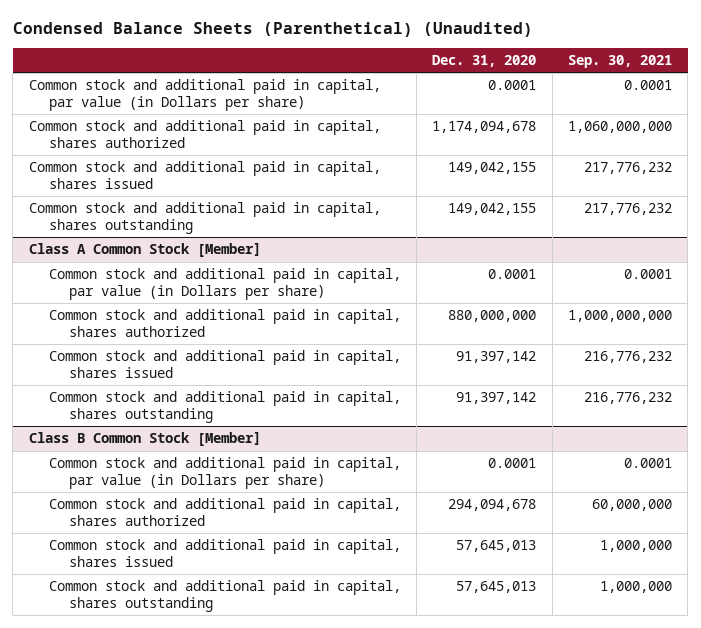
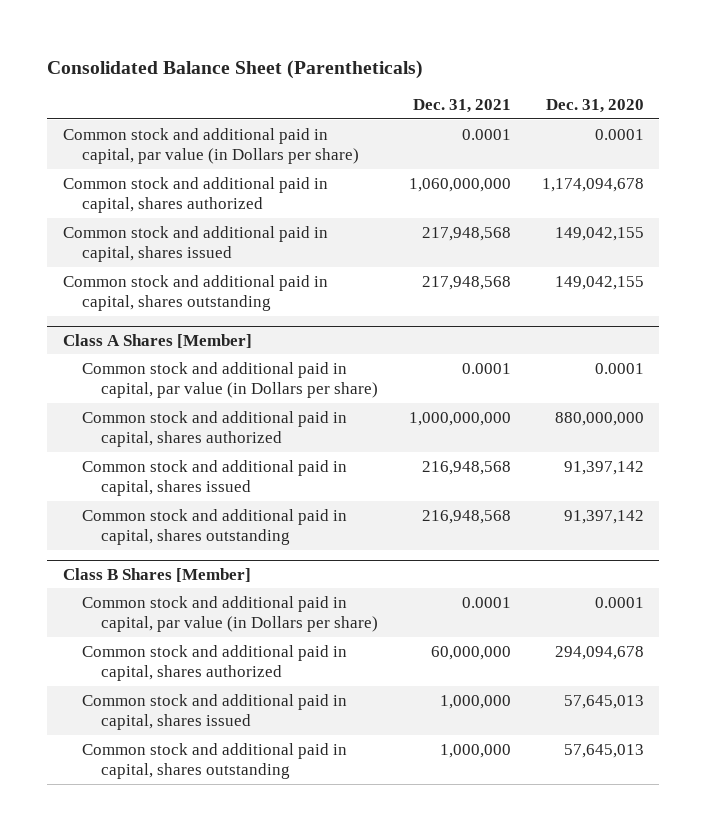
- Condensed Balance Sheets (Parenthetical) (Unaudited)
+ Consolidated Balance Sheet (Parentheticals)
- | Dec. 31, 2020 | Sep. 30, 2021
+ | Dec. 31, 2021 | Dec. 31, 2020
- Class A Common Stock [Member]
+ Class A Shares [Member]
- Class B Common Stock [Member]
+ Class B Shares [Member]

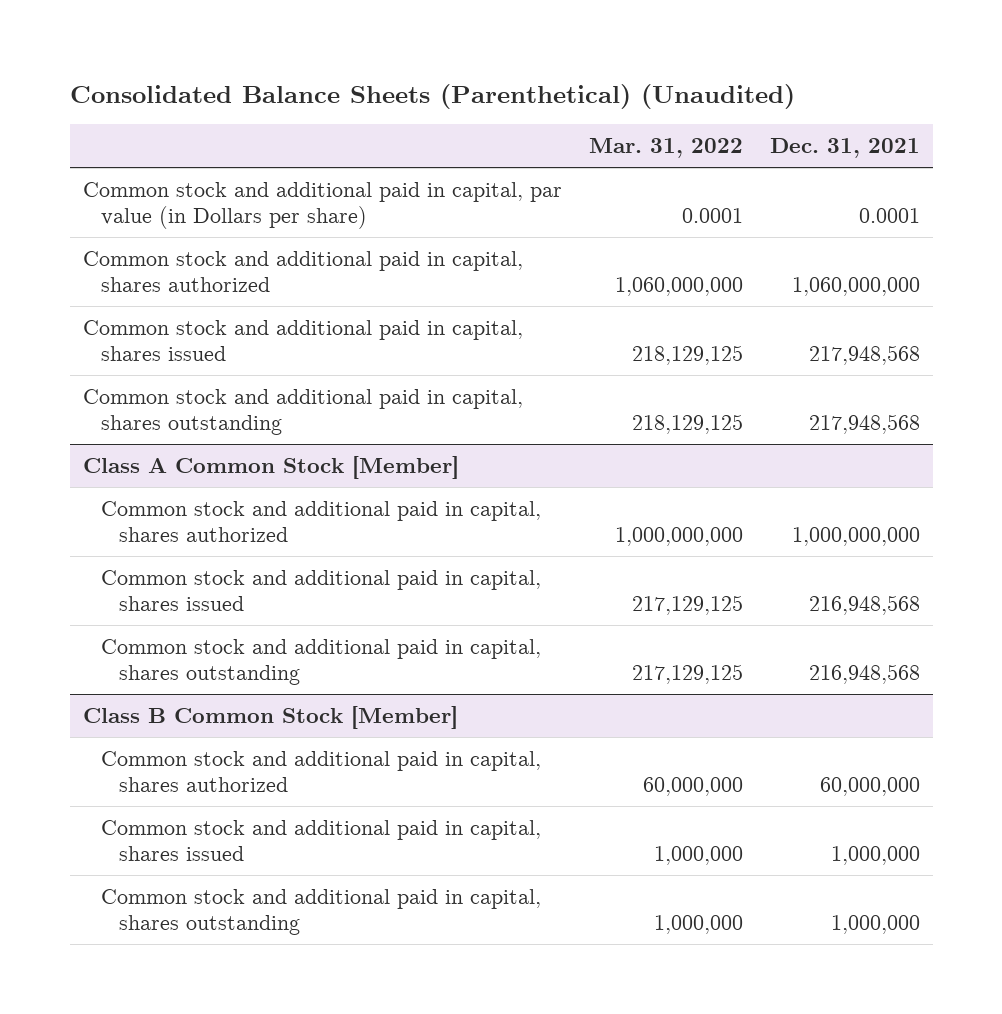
- Consolidated Balance Sheet (Parentheticals)
+ Consolidated Balance Sheets (Parenthetical) (Unaudited)
- | Dec. 31, 2021 | Dec. 31, 2020
+ | Mar. 31, 2022 | Dec. 31, 2021
- Class A Shares [Member]
- Common stock and additional paid in capital, par value (in Dollars per share) | 0.0001 | 0.0001
+ Class A Common Stock [Member]
- Class B Shares [Member]
- Common stock and additional paid in capital, par value (in Dollars per share) | 0.0001 | 0.0001
+ Class B Common Stock [Member]

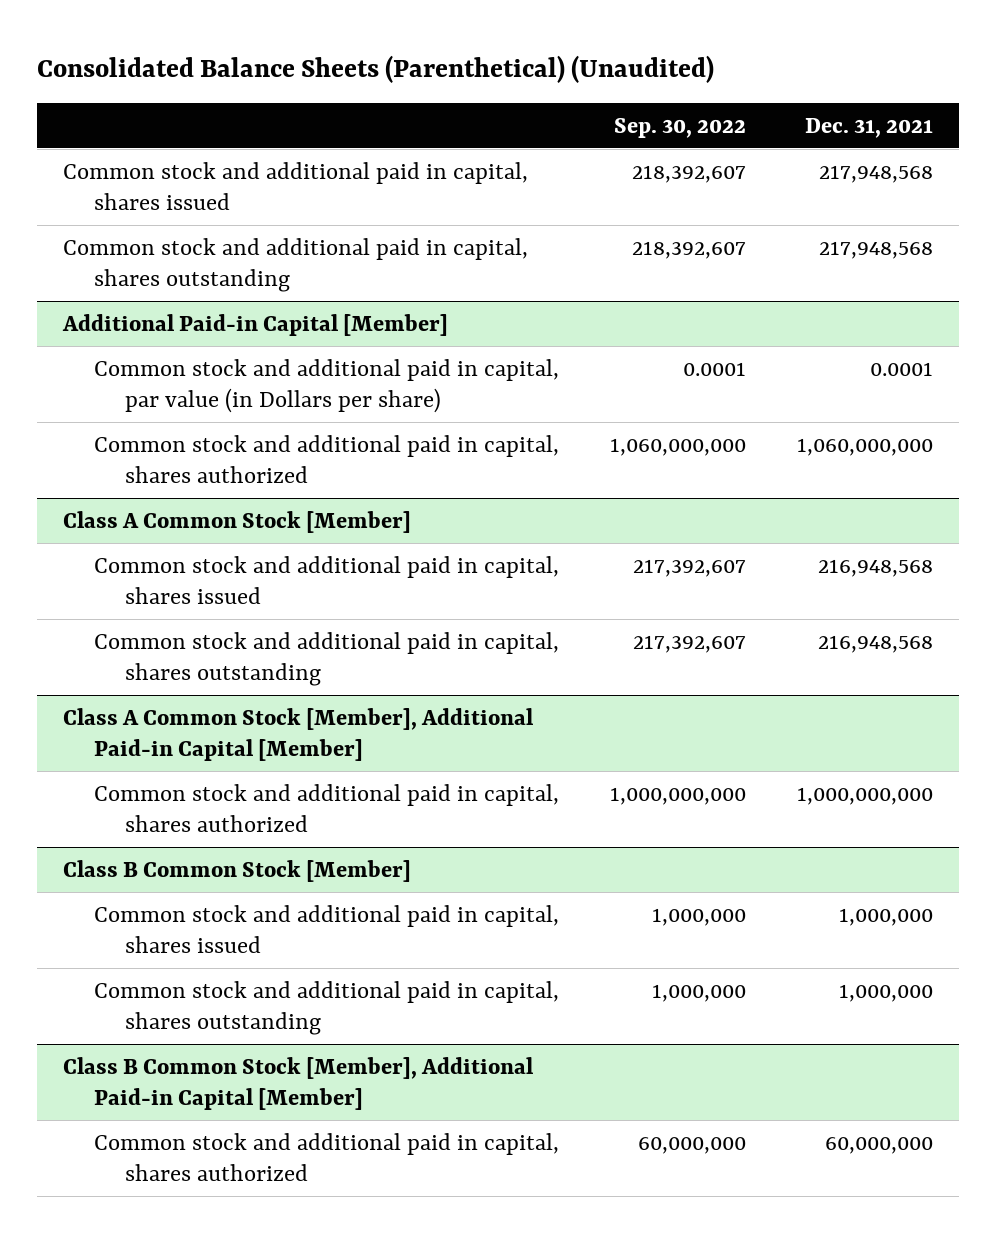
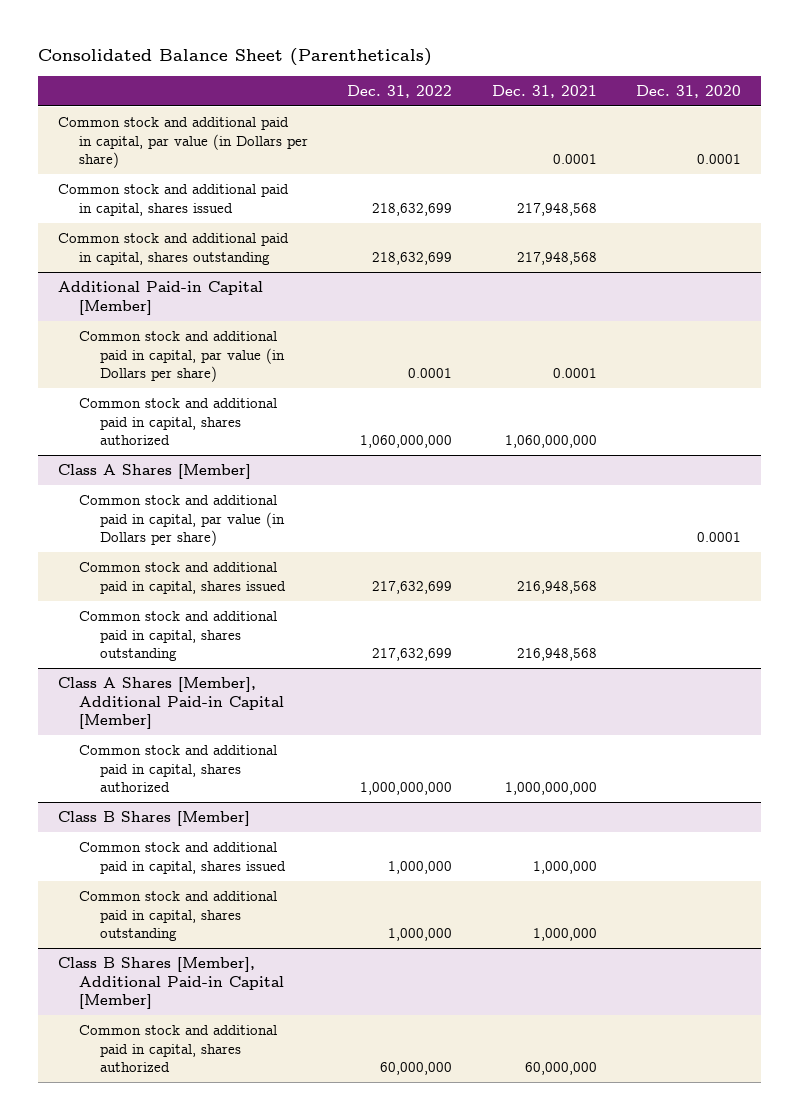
- Consolidated Balance Sheets (Parenthetical) (Unaudited)
+ Consolidated Balance Sheet (Parentheticals)
- | Sep. 30, 2022 | Dec. 31, 2021
+ | Dec. 31, 2022 | Dec. 31, 2021 | Dec. 31, 2020
+ Common stock and additional paid in capital, par value (in Dollars per share) | | 0.0001 | 0.0001
- Class A Common Stock [Member]
+ Class A Shares [Member]
+ Common stock and additional paid in capital, par value (in Dollars per share) | | | 0.0001
- Class A Common Stock [Member], Additional Paid-in Capital [Member]
+ Class A Shares [Member], Additional Paid-in Capital [Member]
- Class B Common Stock [Member]
+ Class B Shares [Member]
- Class B Common Stock [Member], Additional Paid-in Capital [Member]
+ Class B Shares [Member], Additional Paid-in Capital [Member]

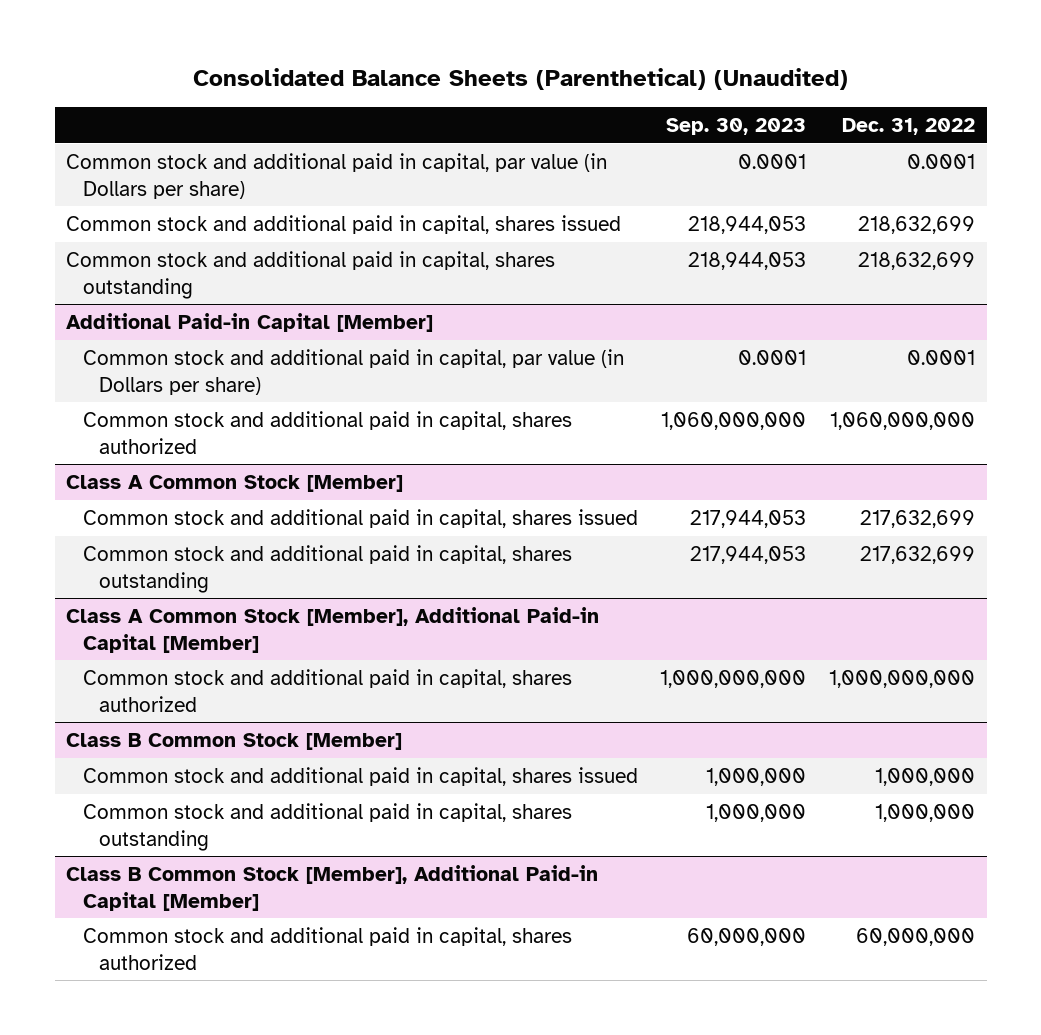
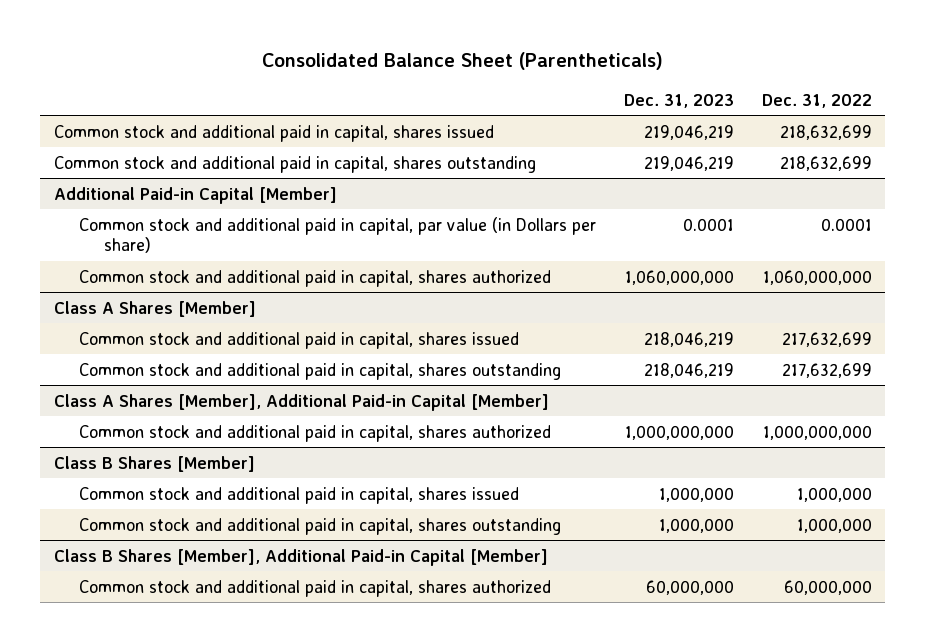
- Consolidated Balance Sheets (Parenthetical) (Unaudited)
+ Consolidated Balance Sheet (Parentheticals)
- | Sep. 30, 2023 | Dec. 31, 2022
+ | Dec. 31, 2023 | Dec. 31, 2022
- Common stock and additional paid in capital, par value (in Dollars per share) | 0.0001 | 0.0001
- Class A Common Stock [Member]
+ Class A Shares [Member]
- Class A Common Stock [Member], Additional Paid-in Capital [Member]
+ Class A Shares [Member], Additional Paid-in Capital [Member]
- Class B Common Stock [Member]
+ Class B Shares [Member]
- Class B Common Stock [Member], Additional Paid-in Capital [Member]
+ Class B Shares [Member], Additional Paid-in Capital [Member]

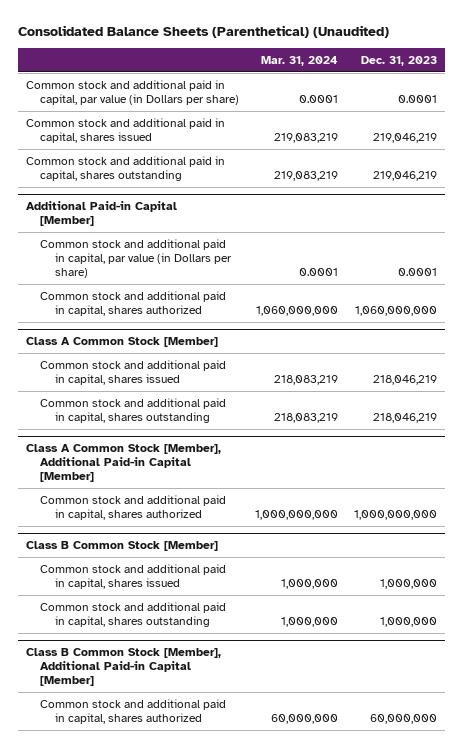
- Consolidated Balance Sheet (Parentheticals)
+ Consolidated Balance Sheets (Parenthetical) (Unaudited)
- | Dec. 31, 2023 | Dec. 31, 2022
+ | Mar. 31, 2024 | Dec. 31, 2023
+ Common stock and additional paid in capital, par value (in Dollars per share) | 0.0001 | 0.0001
- Class A Shares [Member]
+ Class A Common Stock [Member]
- Class A Shares [Member], Additional Paid-in Capital [Member]
+ Class A Common Stock [Member], Additional Paid-in Capital [Member]
- Class B Shares [Member]
+ Class B Common Stock [Member]
- Class B Shares [Member], Additional Paid-in Capital [Member]
+ Class B Common Stock [Member], Additional Paid-in Capital [Member]

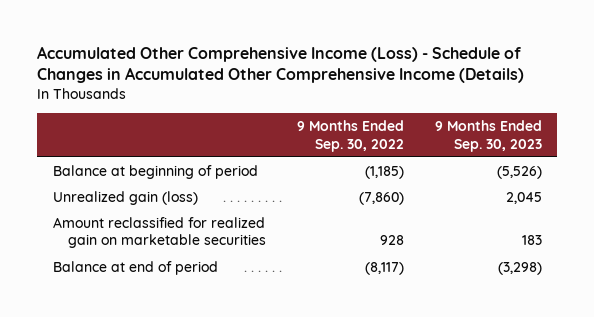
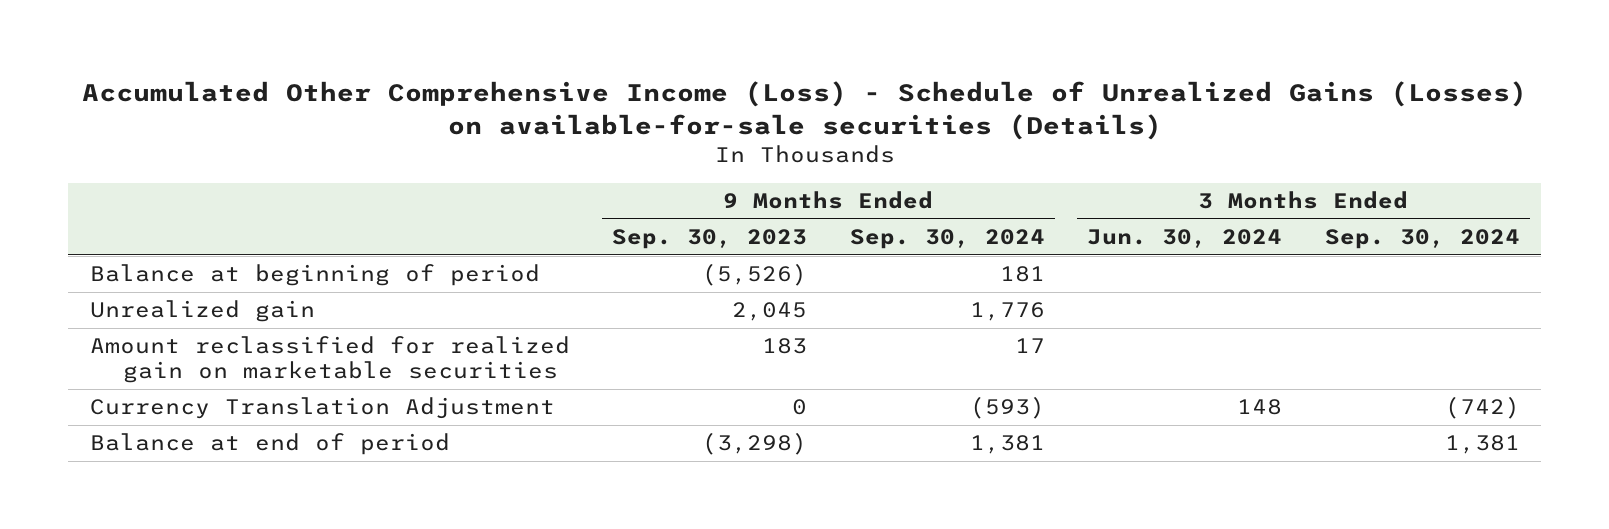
- Accumulated Other Comprehensive Income (Loss) - Schedule of Changes in Accumulated Other Comprehensive Income (Details)
+ Accumulated Other Comprehensive Income (Loss) - Schedule of Unrealized Gains (Losses) on available-for-sale securities (Details)
- | 9 Months Ended Sep. 30, 2022 | 9 Months Ended Sep. 30, 2023
+ | 9 Months Ended Sep. 30, 2023 | 9 Months Ended Sep. 30, 2024 | 3 Months Ended Jun. 30, 2024 | 3 Months Ended Sep. 30, 2024
- Unrealized gain (loss) | (7,860) | 2,045
+ Unrealized gain | 2,045 | 1,776 | |
+ Currency Translation Adjustment | 0 | (593) | 148 | (742)

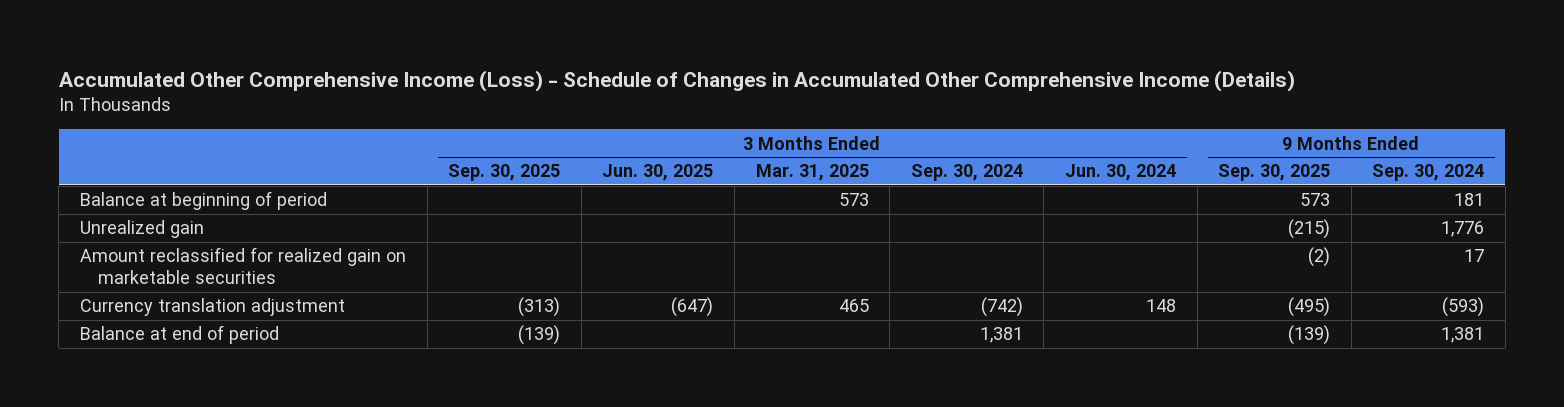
- Accumulated Other Comprehensive Income (Loss) - Schedule of Unrealized Gains (Losses) on available-for-sale securities (Details)
+ Accumulated Other Comprehensive Income (Loss) - Schedule of Changes in Accumulated Other Comprehensive Income (Details)
- | 9 Months Ended Sep. 30, 2023 | 9 Months Ended Sep. 30, 2024 | 3 Months Ended Jun. 30, 2024 | 3 Months Ended Sep. 30, 2024
+ | 3 Months Ended Sep. 30, 2025 | 3 Months Ended Jun. 30, 2025 | 3 Months Ended Mar. 31, 2025 | 3 Months Ended Sep. 30, 2024 | 3 Months Ended Jun. 30, 2024 | 9 Months Ended Sep. 30, 2025 | 9 Months Ended Sep. 30, 2024
- Currency Translation Adjustment | 0 | (593) | 148 | (742)
+ Currency translation adjustment | (313) | (647) | 465 | (742) | 148 | (495) | (593)

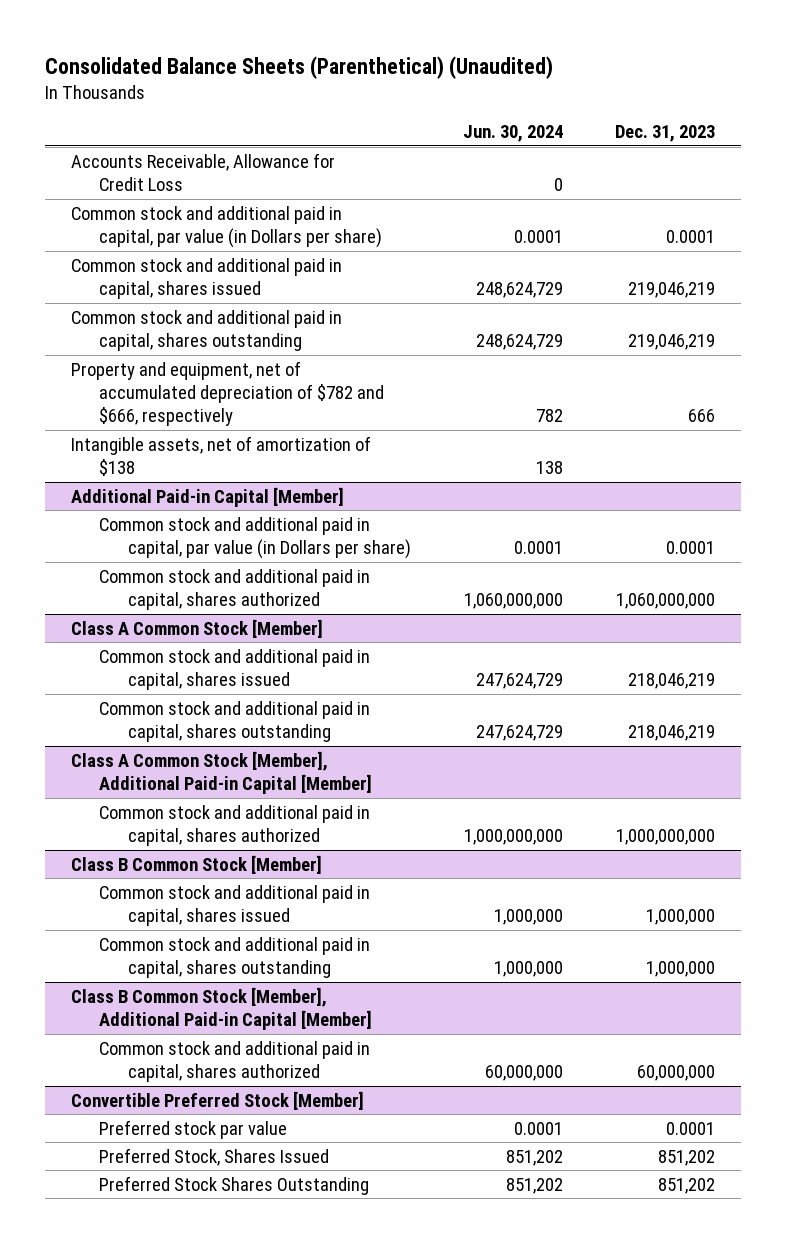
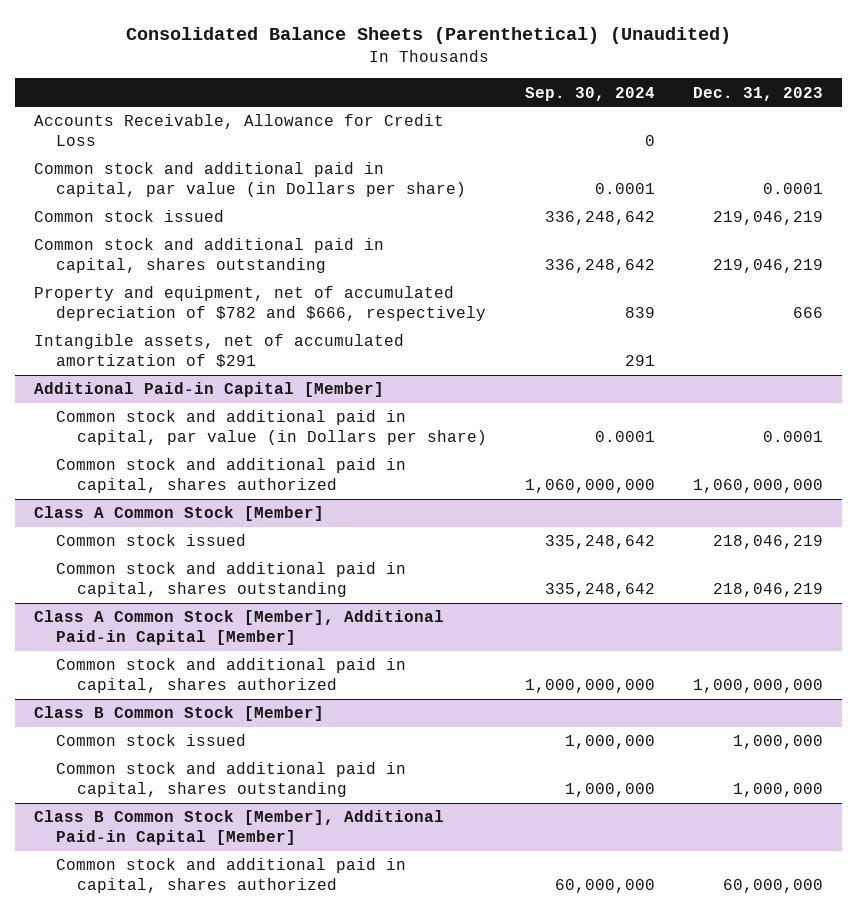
- | Jun. 30, 2024 | Dec. 31, 2023
+ | Sep. 30, 2024 | Dec. 31, 2023
- Common stock and additional paid in capital, shares issued | 248,624,729 | 219,046,219
+ Common stock issued | 336,248,642 | 219,046,219
- Intangible assets, net of amortization of $138 | 138 |
+ Intangible assets, net of accumulated amortization of $291 | 291 |
@ Class A Common Stock [Member]
- Common stock and additional paid in capital, shares issued | 247,624,729 | 218,046,219
+ Common stock issued | 335,248,642 | 218,046,219
@ Class B Common Stock [Member]
- Common stock and additional paid in capital, shares issued | 1,000,000 | 1,000,000
+ Common stock issued | 1,000,000 | 1,000,000
- Convertible Preferred Stock [Member]
- Preferred stock par value | 0.0001 | 0.0001
- Preferred Stock, Shares Issued | 851,202 | 851,202
- Preferred Stock Shares Outstanding | 851,202 | 851,202

